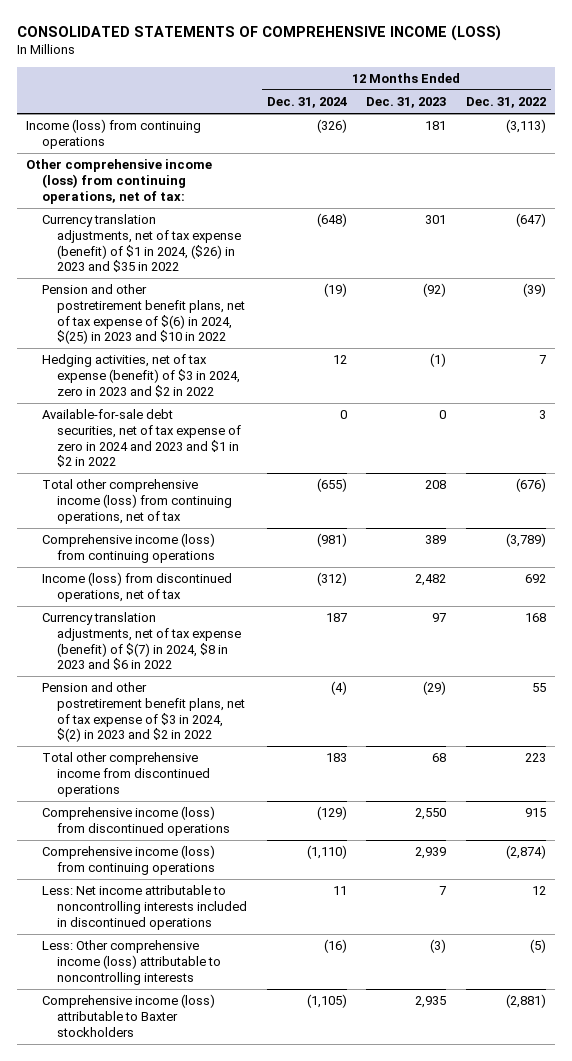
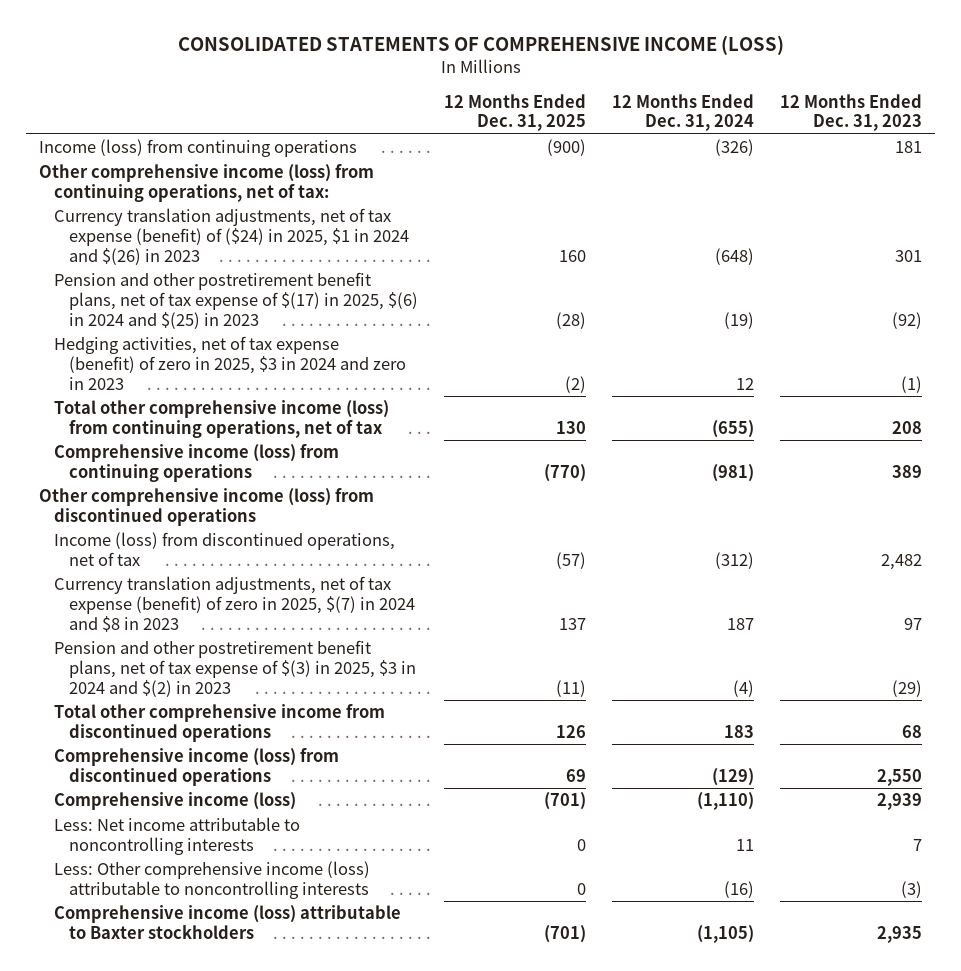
- | 12 Months Ended Dec. 31, 2024 | 12 Months Ended Dec. 31, 2023 | 12 Months Ended Dec. 31, 2022
+ | 12 Months Ended Dec. 31, 2025 | 12 Months Ended Dec. 31, 2024 | 12 Months Ended Dec. 31, 2023
- Currency translation adjustments, net of tax expense (benefit) of $1 in 2024, ($26) in 2023 and $35 in 2022 | (648) | 301 | (647)
- Pension and other postretirement benefit plans, net of tax expense of $(6) in 2024, $(25) in 2023 and $10 in 2022 | (19) | (92) | (39)
- Hedging activities, net of tax expense (benefit) of $3 in 2024, zero in 2023 and $2 in 2022 | 12 | (1) | 7
- Available-for-sale debt securities, net of tax expense of zero in 2024 and 2023 and $1 in $2 in 2022 | 0 | 0 | 3
+ Currency translation adjustments, net of tax expense (benefit) of ($24) in 2025, $1 in 2024 and $(26) in 2023 | 160 | (648) | 301
+ Pension and other postretirement benefit plans, net of tax expense of $(17) in 2025, $(6) in 2024 and $(25) in 2023 | (28) | (19) | (92)
+ Hedging activities, net of tax expense (benefit) of zero in 2025, $3 in 2024 and zero in 2023 | (2) | 12 | (1)
+ Other comprehensive income (loss) from discontinued operations
- Currency translation adjustments, net of tax expense (benefit) of $(7) in 2024, $8 in 2023 and $6 in 2022 | 187 | 97 | 168
- Pension and other postretirement benefit plans, net of tax expense of $3 in 2024, $(2) in 2023 and $2 in 2022 | (4) | (29) | 55
+ Currency translation adjustments, net of tax expense (benefit) of zero in 2025, $(7) in 2024 and $8 in 2023 | 137 | 187 | 97
+ Pension and other postretirement benefit plans, net of tax expense of $(3) in 2025, $3 in 2024 and $(2) in 2023 | (11) | (4) | (29)
- Comprehensive income (loss) from continuing operations | (1,110) | 2,939 | (2,874)
- Less: Net income attributable to noncontrolling interests included in discontinued operations | 11 | 7 | 12
+ Comprehensive income (loss) | (701) | (1,110) | 2,939
+ Less: Net income attributable to noncontrolling interests | 0 | 11 | 7

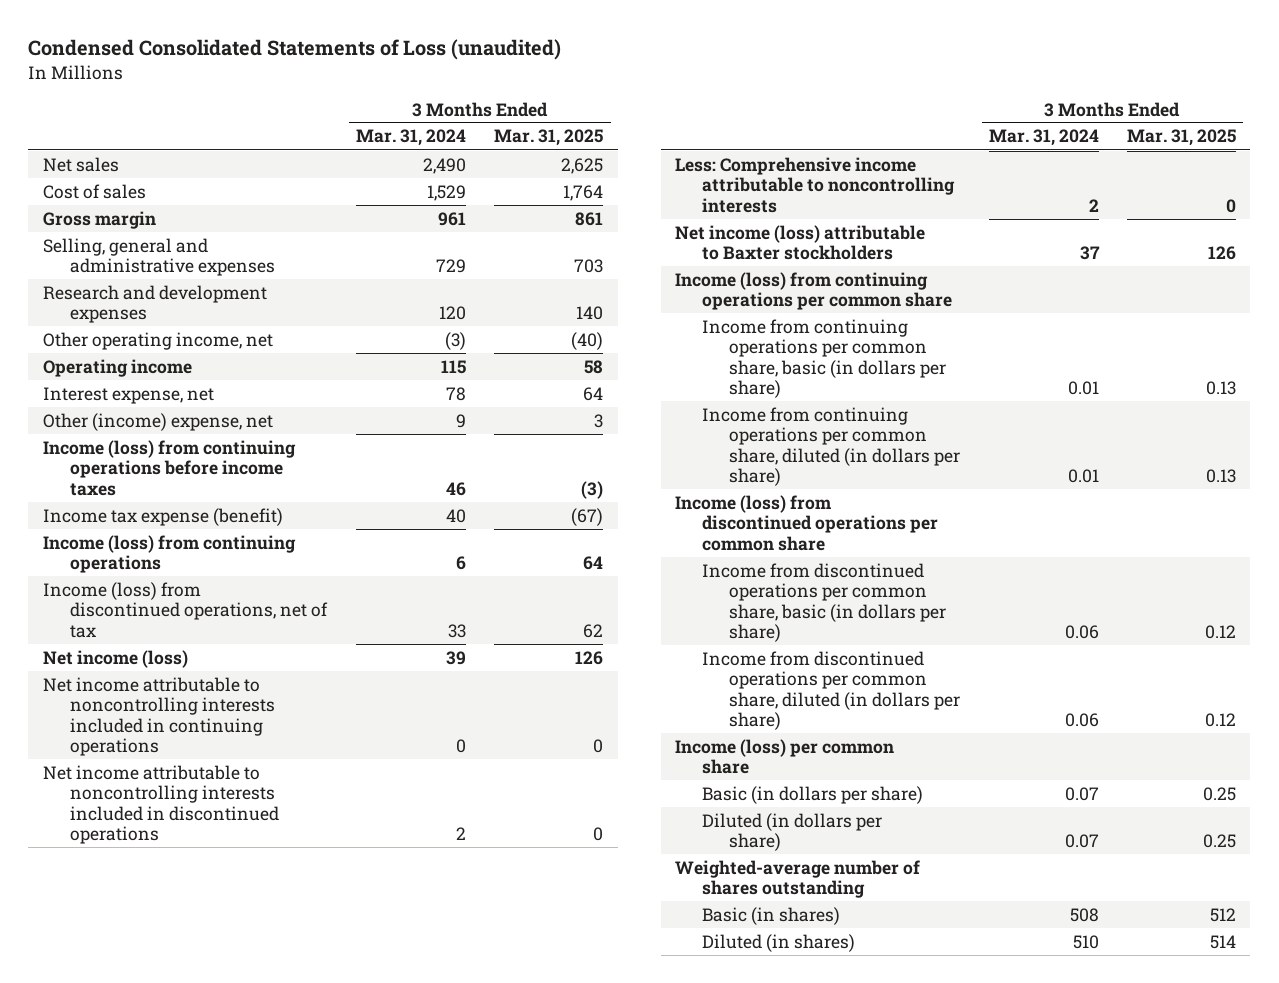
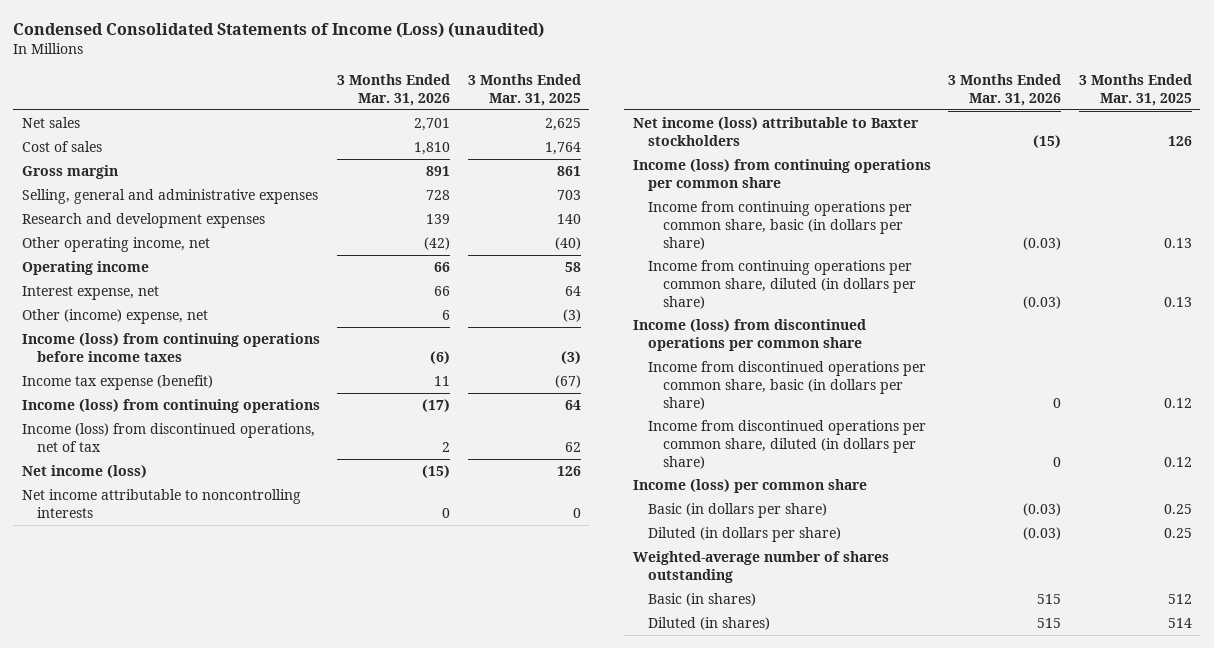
- Condensed Consolidated Statements of Loss (unaudited)
+ Condensed Consolidated Statements of Income (Loss) (unaudited)
- | 3 Months Ended Mar. 31, 2024 | 3 Months Ended Mar. 31, 2025
+ | 3 Months Ended Mar. 31, 2026 | 3 Months Ended Mar. 31, 2025
- Other (income) expense, net | 9 | 3
+ Other (income) expense, net | 6 | (3)
- Net income attributable to noncontrolling interests included in continuing operations | 0 | 0
- Net income attributable to noncontrolling interests included in discontinued operations | 2 | 0
- Less: Comprehensive income attributable to noncontrolling interests | 2 | 0
+ Net income attributable to noncontrolling interests | 0 | 0

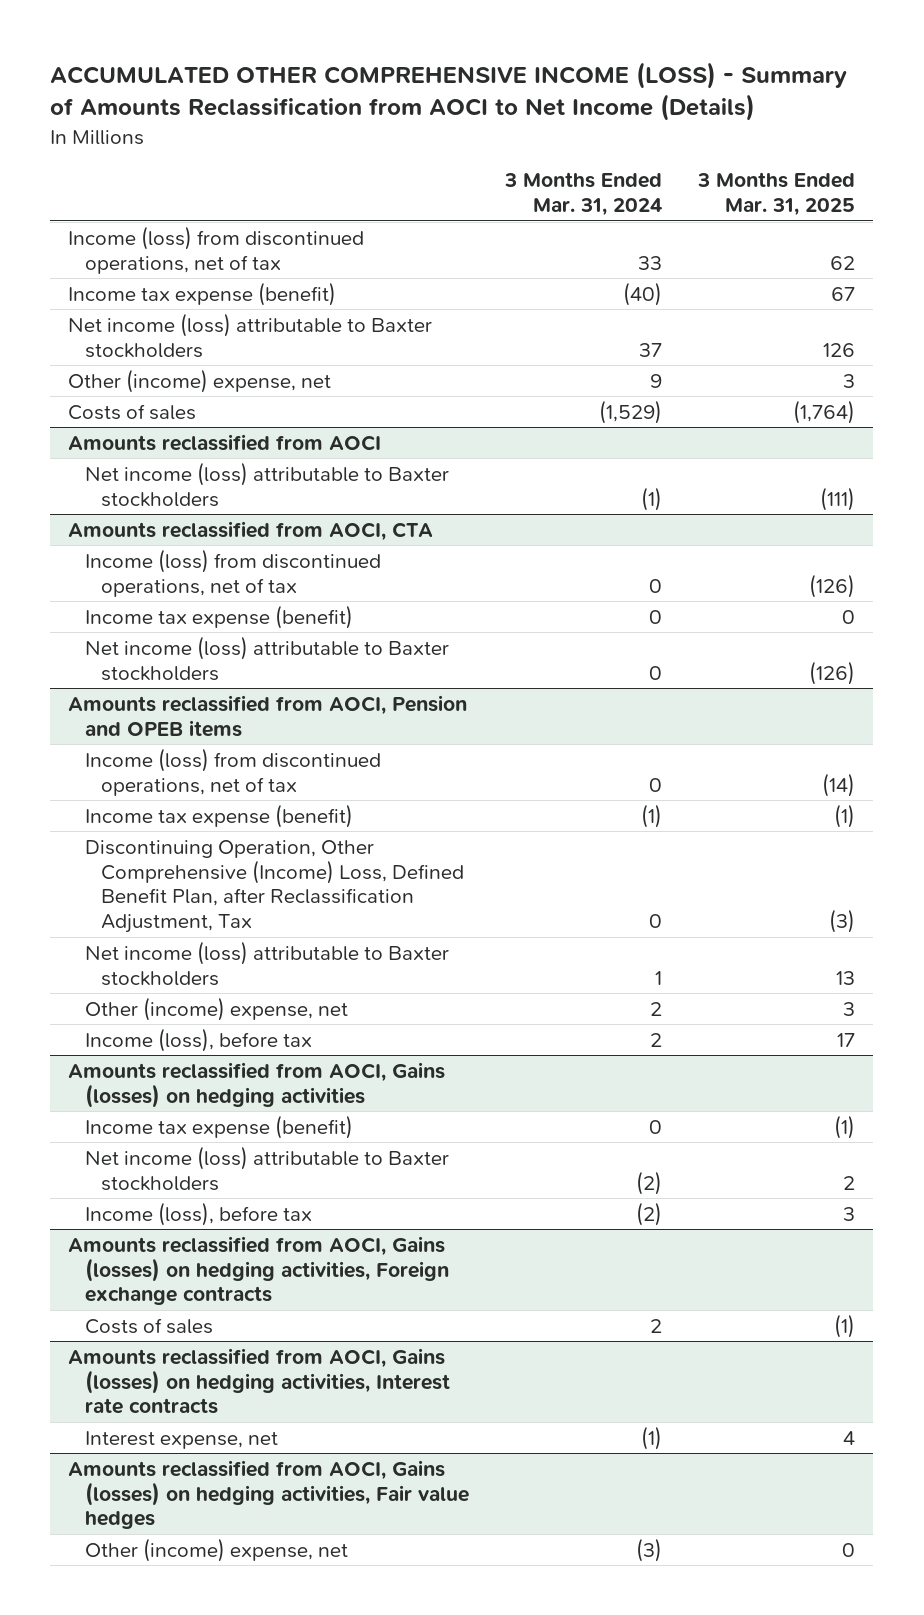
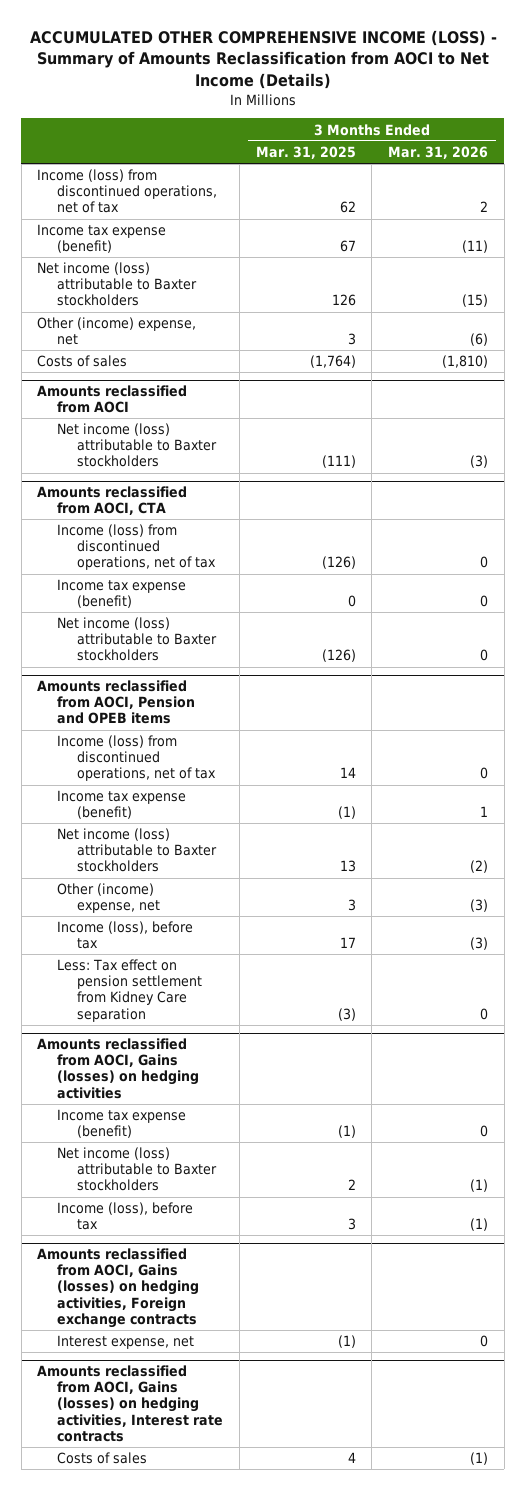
- | 3 Months Ended Mar. 31, 2024 | 3 Months Ended Mar. 31, 2025
+ | 3 Months Ended Mar. 31, 2025 | 3 Months Ended Mar. 31, 2026
@ Amounts reclassified from AOCI, Pension and OPEB items
- Income (loss) from discontinued operations, net of tax | 0 | (14)
+ Income (loss) from discontinued operations, net of tax | 14 | 0
- Discontinuing Operation, Other Comprehensive (Income) Loss, Defined Benefit Plan, after Reclassification Adjustment, Tax | 0 | (3)
+ Less: Tax effect on pension settlement from Kidney Care separation | (3) | 0
@ Amounts reclassified from AOCI, Gains (losses) on hedging activities, Foreign exchange contracts
- Costs of sales | 2 | (1)
+ Interest expense, net | (1) | 0
@ Amounts reclassified from AOCI, Gains (losses) on hedging activities, Interest rate contracts
- Interest expense, net | (1) | 4
- Amounts reclassified from AOCI, Gains (losses) on hedging activities, Fair value hedges
- Other (income) expense, net | (3) | 0
@ Amounts reclassified from AOCI, Gains (losses) on hedging activities, Interest rate contracts
+ Costs of sales | 4 | (1)

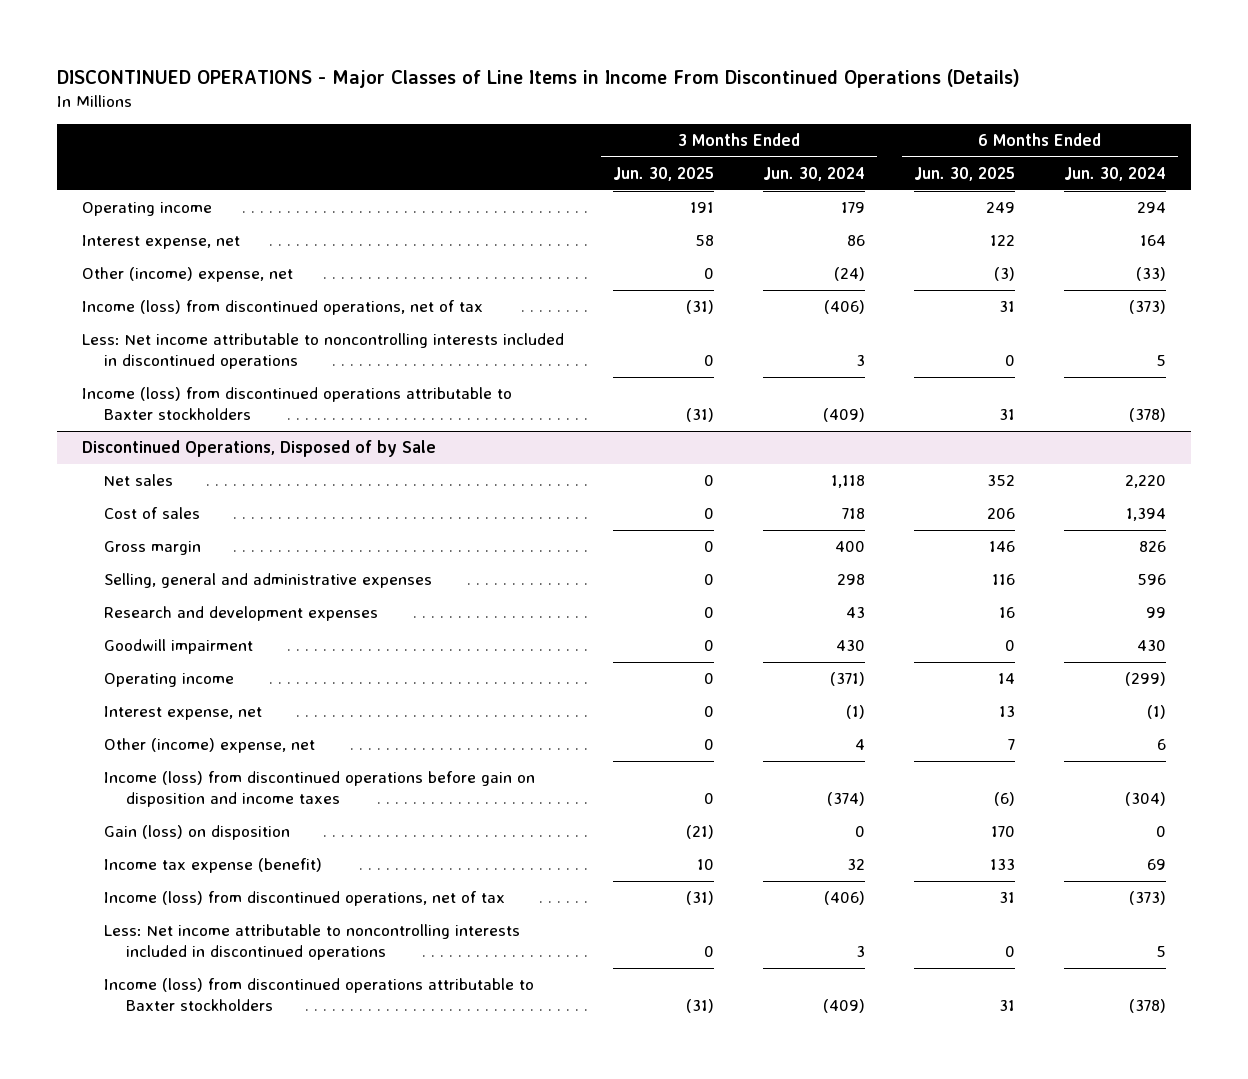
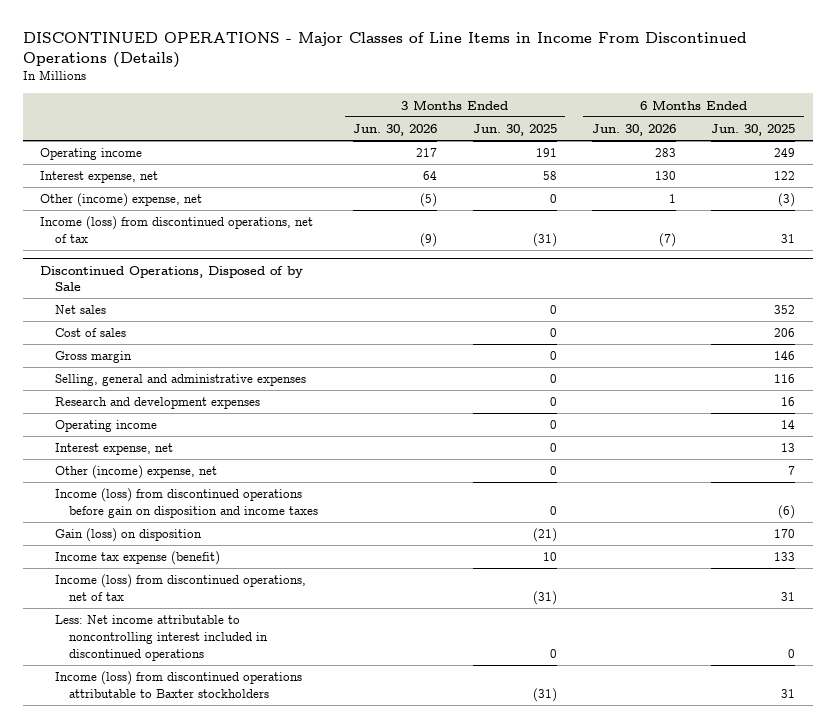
- | 3 Months Ended Jun. 30, 2025 | 3 Months Ended Jun. 30, 2024 | 6 Months Ended Jun. 30, 2025 | 6 Months Ended Jun. 30, 2024
+ | 3 Months Ended Jun. 30, 2026 | 3 Months Ended Jun. 30, 2025 | 6 Months Ended Jun. 30, 2026 | 6 Months Ended Jun. 30, 2025
- Less: Net income attributable to noncontrolling interests included in discontinued operations | 0 | 3 | 0 | 5
- Income (loss) from discontinued operations attributable to Baxter stockholders | (31) | (409) | 31 | (378)
@ Discontinued Operations, Disposed of by Sale
- Goodwill impairment | 0 | 430 | 0 | 430
- Less: Net income attributable to noncontrolling interests included in discontinued operations | 0 | 3 | 0 | 5
+ Less: Net income attributable to noncontrolling interest included in discontinued operations | | 0 | | 0

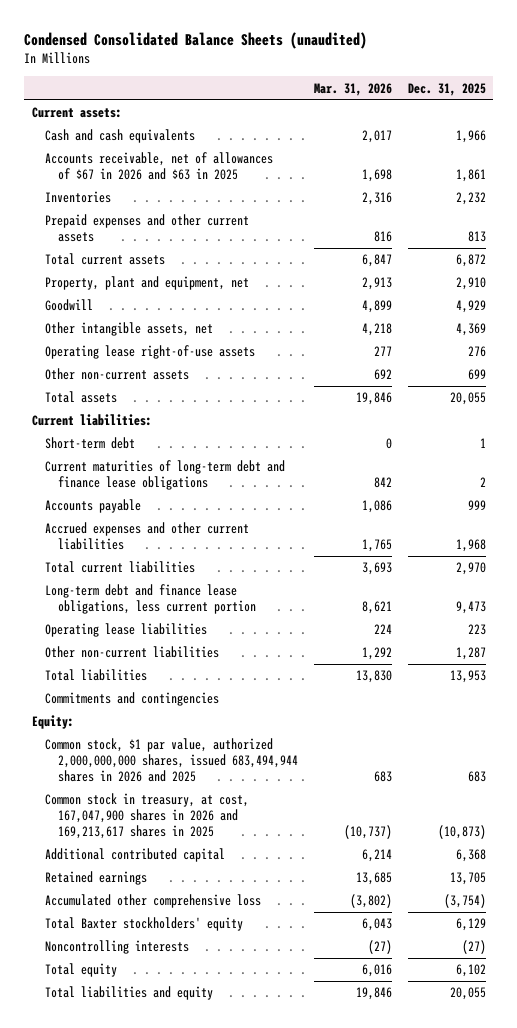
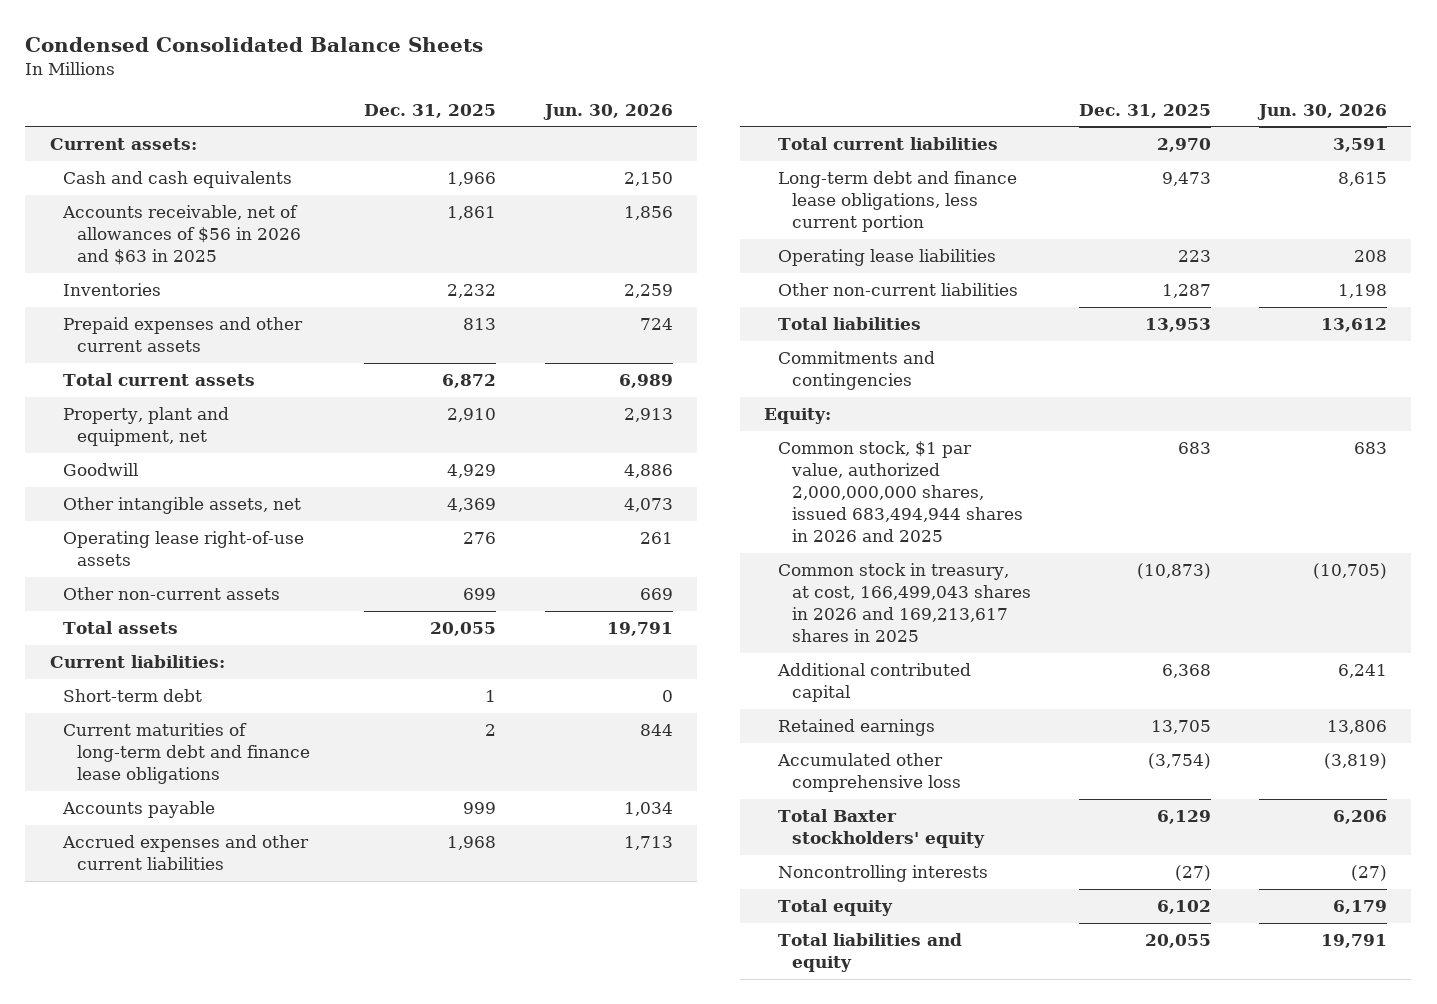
- Condensed Consolidated Balance Sheets (unaudited)
+ Condensed Consolidated Balance Sheets
- | Mar. 31, 2026 | Dec. 31, 2025
+ | Dec. 31, 2025 | Jun. 30, 2026
- Accounts receivable, net of allowances of $67 in 2026 and $63 in 2025 | 1,698 | 1,861
+ Accounts receivable, net of allowances of $56 in 2026 and $63 in 2025 | 1,861 | 1,856
- Common stock in treasury, at cost, 167,047,900 shares in 2026 and 169,213,617 shares in 2025 | (10,737) | (10,873)
+ Common stock in treasury, at cost, 166,499,043 shares in 2026 and 169,213,617 shares in 2025 | (10,873) | (10,705)

